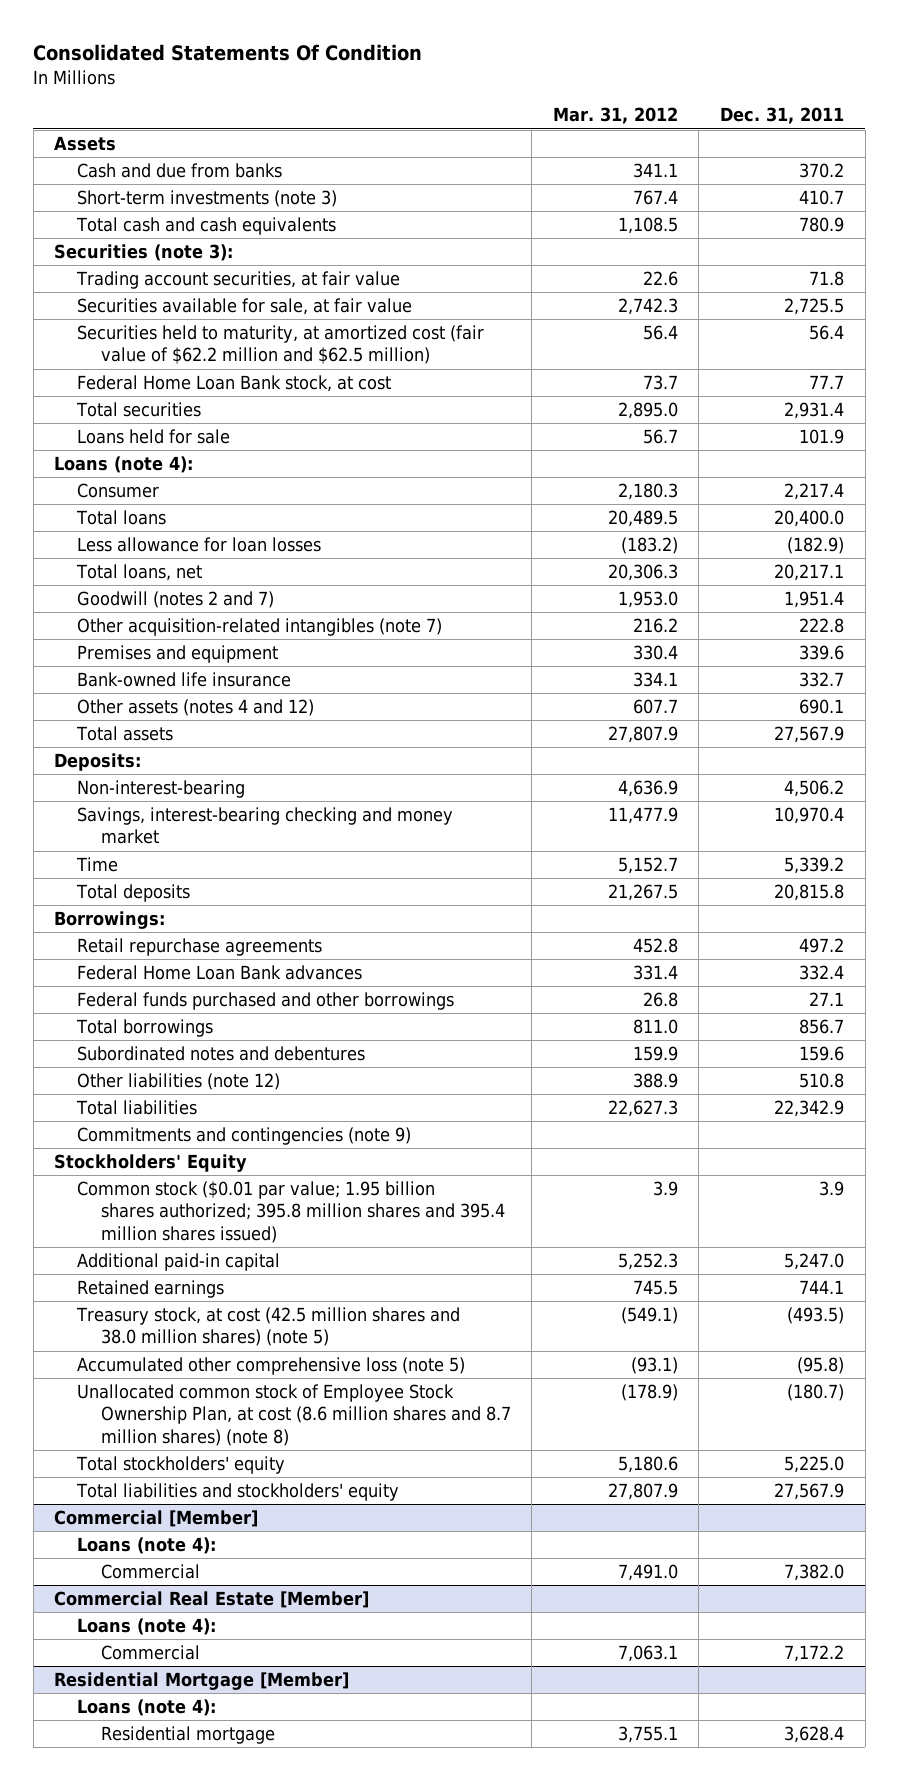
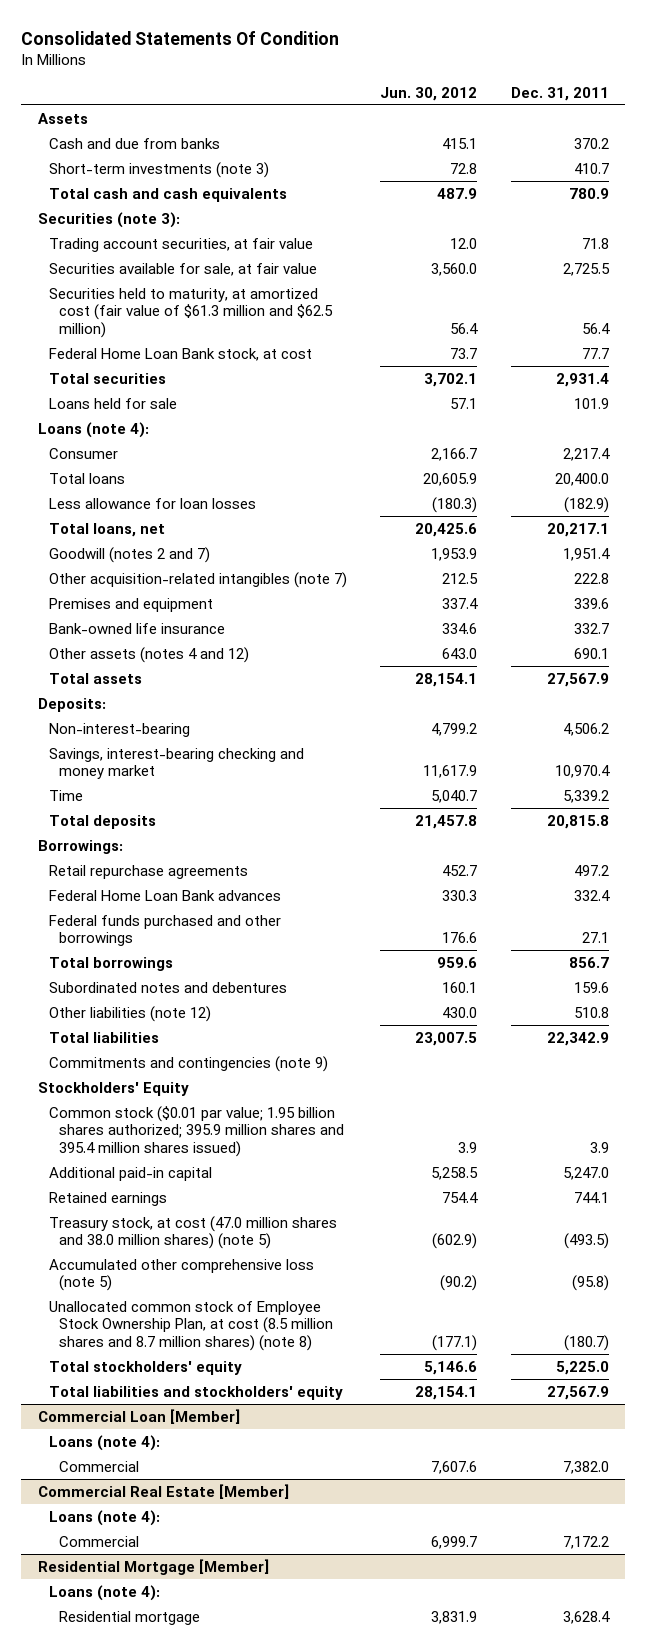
- | Mar. 31, 2012 | Dec. 31, 2011
+ | Jun. 30, 2012 | Dec. 31, 2011
- Securities held to maturity, at amortized cost (fair value of $62.2 million and $62.5 million) | 56.4 | 56.4
+ Securities held to maturity, at amortized cost (fair value of $61.3 million and $62.5 million) | 56.4 | 56.4
- Common stock ($0.01 par value; 1.95 billion shares authorized; 395.8 million shares and 395.4 million shares issued) | 3.9 | 3.9
+ Common stock ($0.01 par value; 1.95 billion shares authorized; 395.9 million shares and 395.4 million shares issued) | 3.9 | 3.9
- Treasury stock, at cost (42.5 million shares and 38.0 million shares) (note 5) | (549.1) | (493.5)
+ Treasury stock, at cost (47.0 million shares and 38.0 million shares) (note 5) | (602.9) | (493.5)
- Unallocated common stock of Employee Stock Ownership Plan, at cost (8.6 million shares and 8.7 million shares) (note 8) | (178.9) | (180.7)
+ Unallocated common stock of Employee Stock Ownership Plan, at cost (8.5 million shares and 8.7 million shares) (note 8) | (177.1) | (180.7)
- Commercial [Member]
+ Commercial Loan [Member]

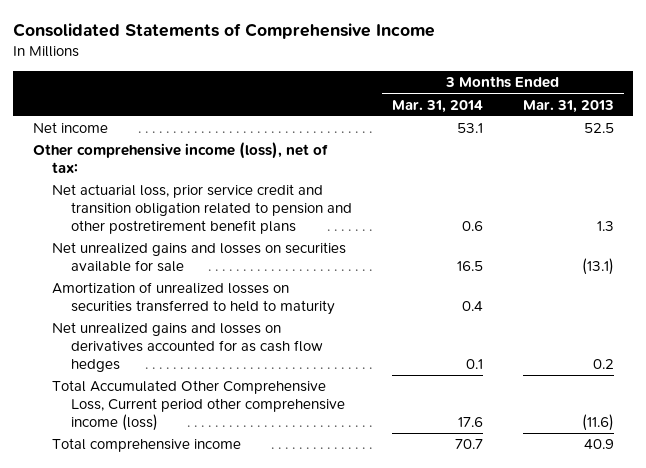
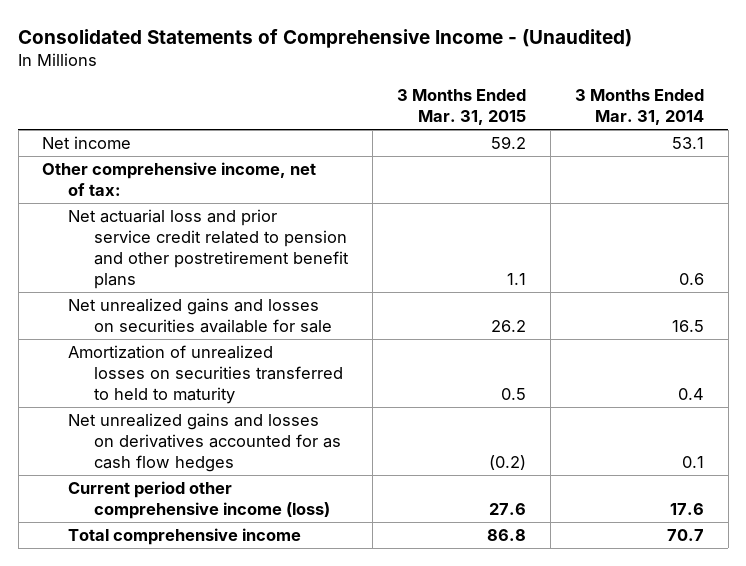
- Consolidated Statements of Comprehensive Income
+ Consolidated Statements of Comprehensive Income - (Unaudited)
- | 3 Months Ended Mar. 31, 2014 | 3 Months Ended Mar. 31, 2013
+ | 3 Months Ended Mar. 31, 2015 | 3 Months Ended Mar. 31, 2014
- Other comprehensive income (loss), net of tax:
- Net actuarial loss, prior service credit and transition obligation related to pension and other postretirement benefit plans | 0.6 | 1.3
+ Other comprehensive income, net of tax:
+ Net actuarial loss and prior service credit related to pension and other postretirement benefit plans | 1.1 | 0.6
- Total Accumulated Other Comprehensive Loss, Current period other comprehensive income (loss) | 17.6 | (11.6)
+ Current period other comprehensive income (loss) | 27.6 | 17.6

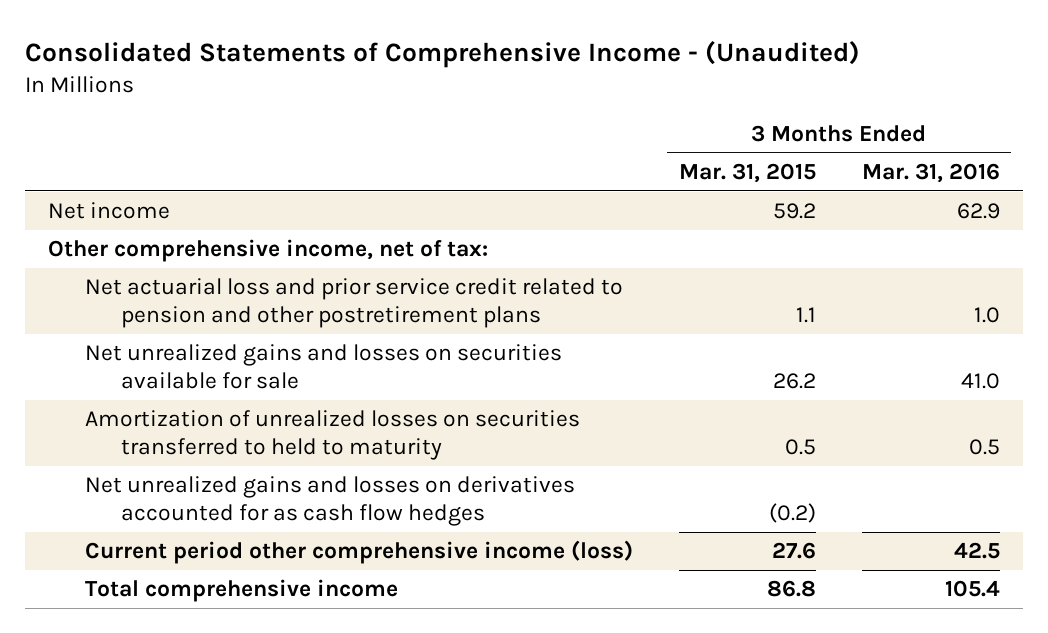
- | 3 Months Ended Mar. 31, 2015 | 3 Months Ended Mar. 31, 2014
+ | 3 Months Ended Mar. 31, 2015 | 3 Months Ended Mar. 31, 2016
- Net actuarial loss and prior service credit related to pension and other postretirement benefit plans | 1.1 | 0.6
+ Net actuarial loss and prior service credit related to pension and other postretirement plans | 1.1 | 1.0

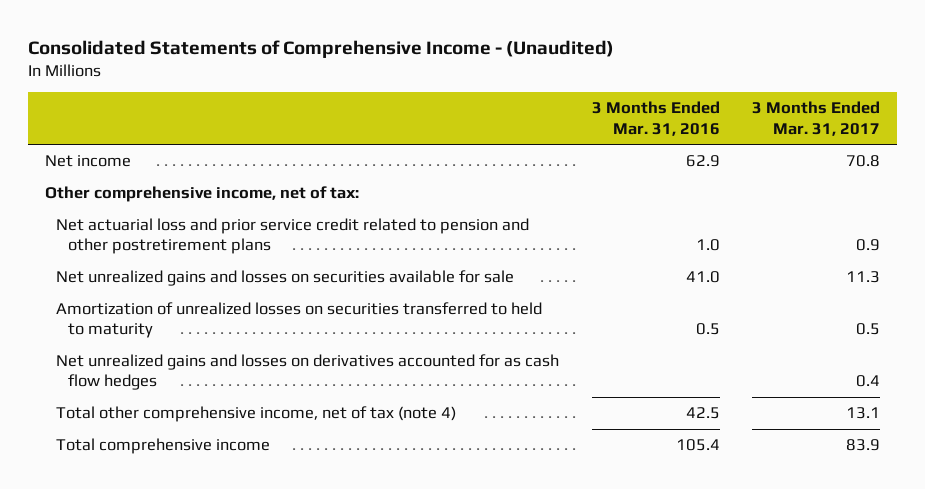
- | 3 Months Ended Mar. 31, 2015 | 3 Months Ended Mar. 31, 2016
+ | 3 Months Ended Mar. 31, 2016 | 3 Months Ended Mar. 31, 2017
- Current period other comprehensive income (loss) | 27.6 | 42.5
+ Total other comprehensive income, net of tax (note 4) | 42.5 | 13.1

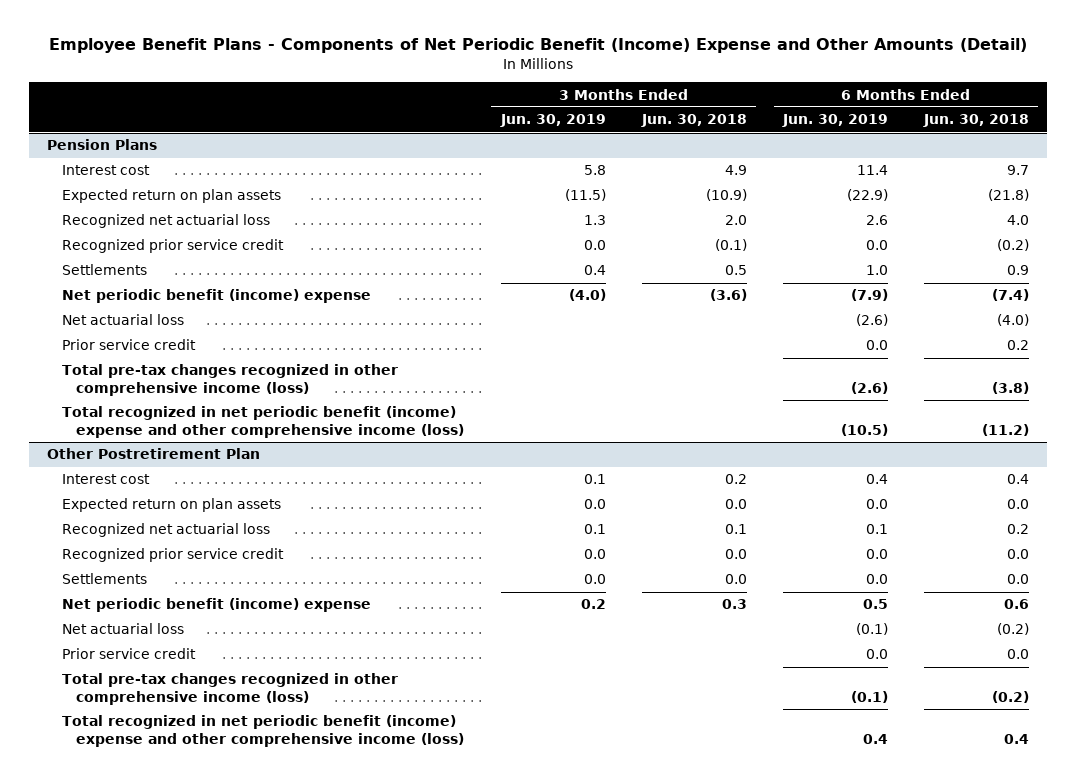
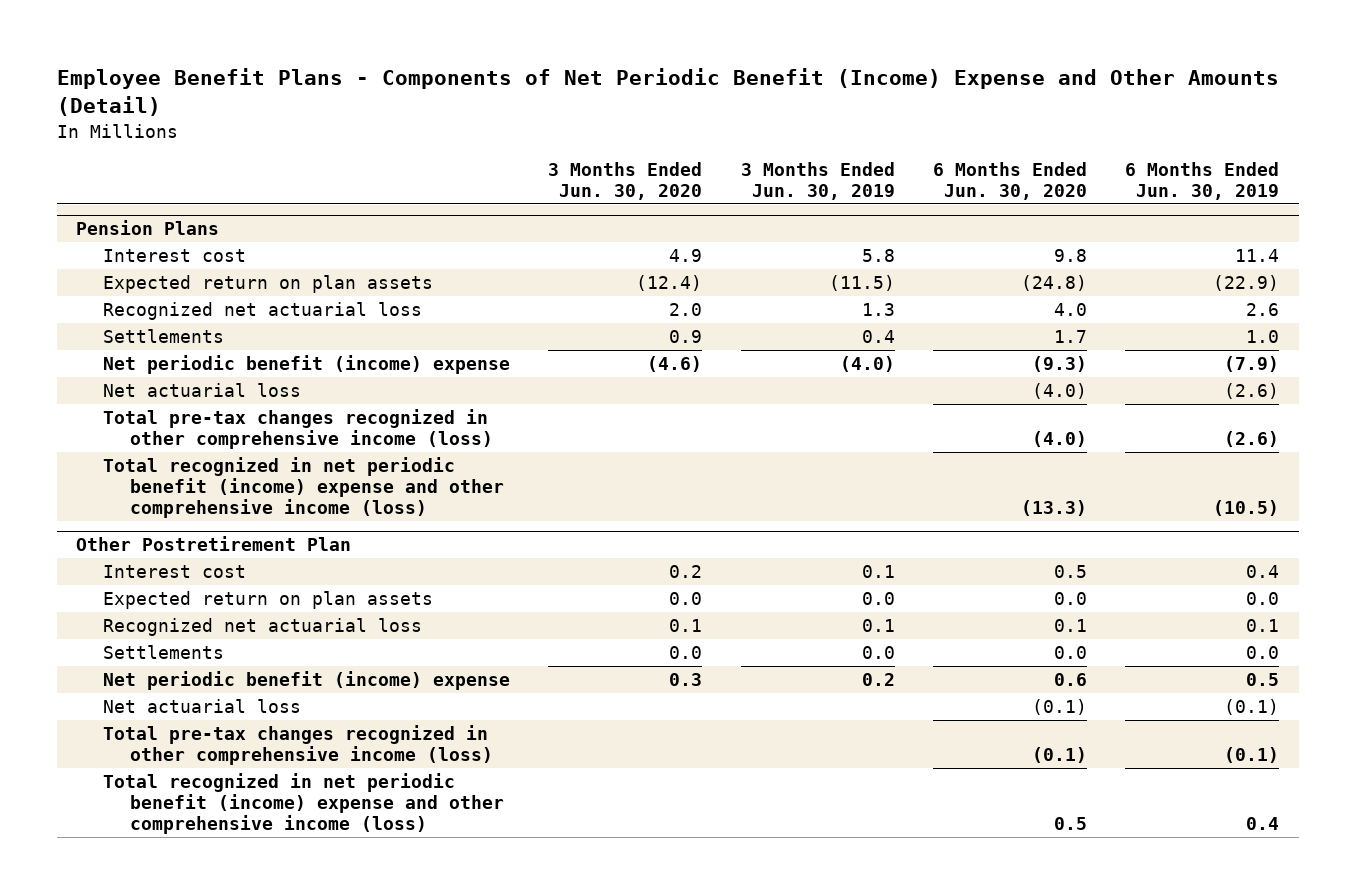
- | 3 Months Ended Jun. 30, 2019 | 3 Months Ended Jun. 30, 2018 | 6 Months Ended Jun. 30, 2019 | 6 Months Ended Jun. 30, 2018
+ | 3 Months Ended Jun. 30, 2020 | 3 Months Ended Jun. 30, 2019 | 6 Months Ended Jun. 30, 2020 | 6 Months Ended Jun. 30, 2019
@ Pension Plans
- Recognized prior service credit | 0.0 | (0.1) | 0.0 | (0.2)
- Prior service credit | | | 0.0 | 0.2
@ Other Postretirement Plan
- Recognized prior service credit | 0.0 | 0.0 | 0.0 | 0.0
- Prior service credit | | | 0.0 | 0.0

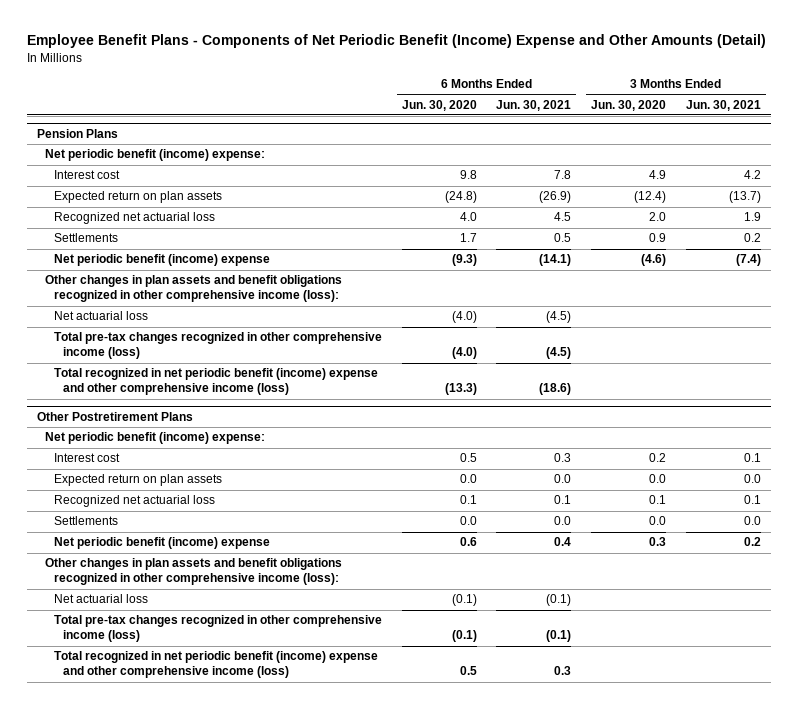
- | 3 Months Ended Jun. 30, 2020 | 3 Months Ended Jun. 30, 2019 | 6 Months Ended Jun. 30, 2020 | 6 Months Ended Jun. 30, 2019
+ | 6 Months Ended Jun. 30, 2020 | 6 Months Ended Jun. 30, 2021 | 3 Months Ended Jun. 30, 2020 | 3 Months Ended Jun. 30, 2021
@ Pension Plans
+ Net periodic benefit (income) expense:
+ Other changes in plan assets and benefit obligations recognized in other comprehensive income (loss):
- Other Postretirement Plan
+ Other Postretirement Plans
+ Net periodic benefit (income) expense:
+ Other changes in plan assets and benefit obligations recognized in other comprehensive income (loss):

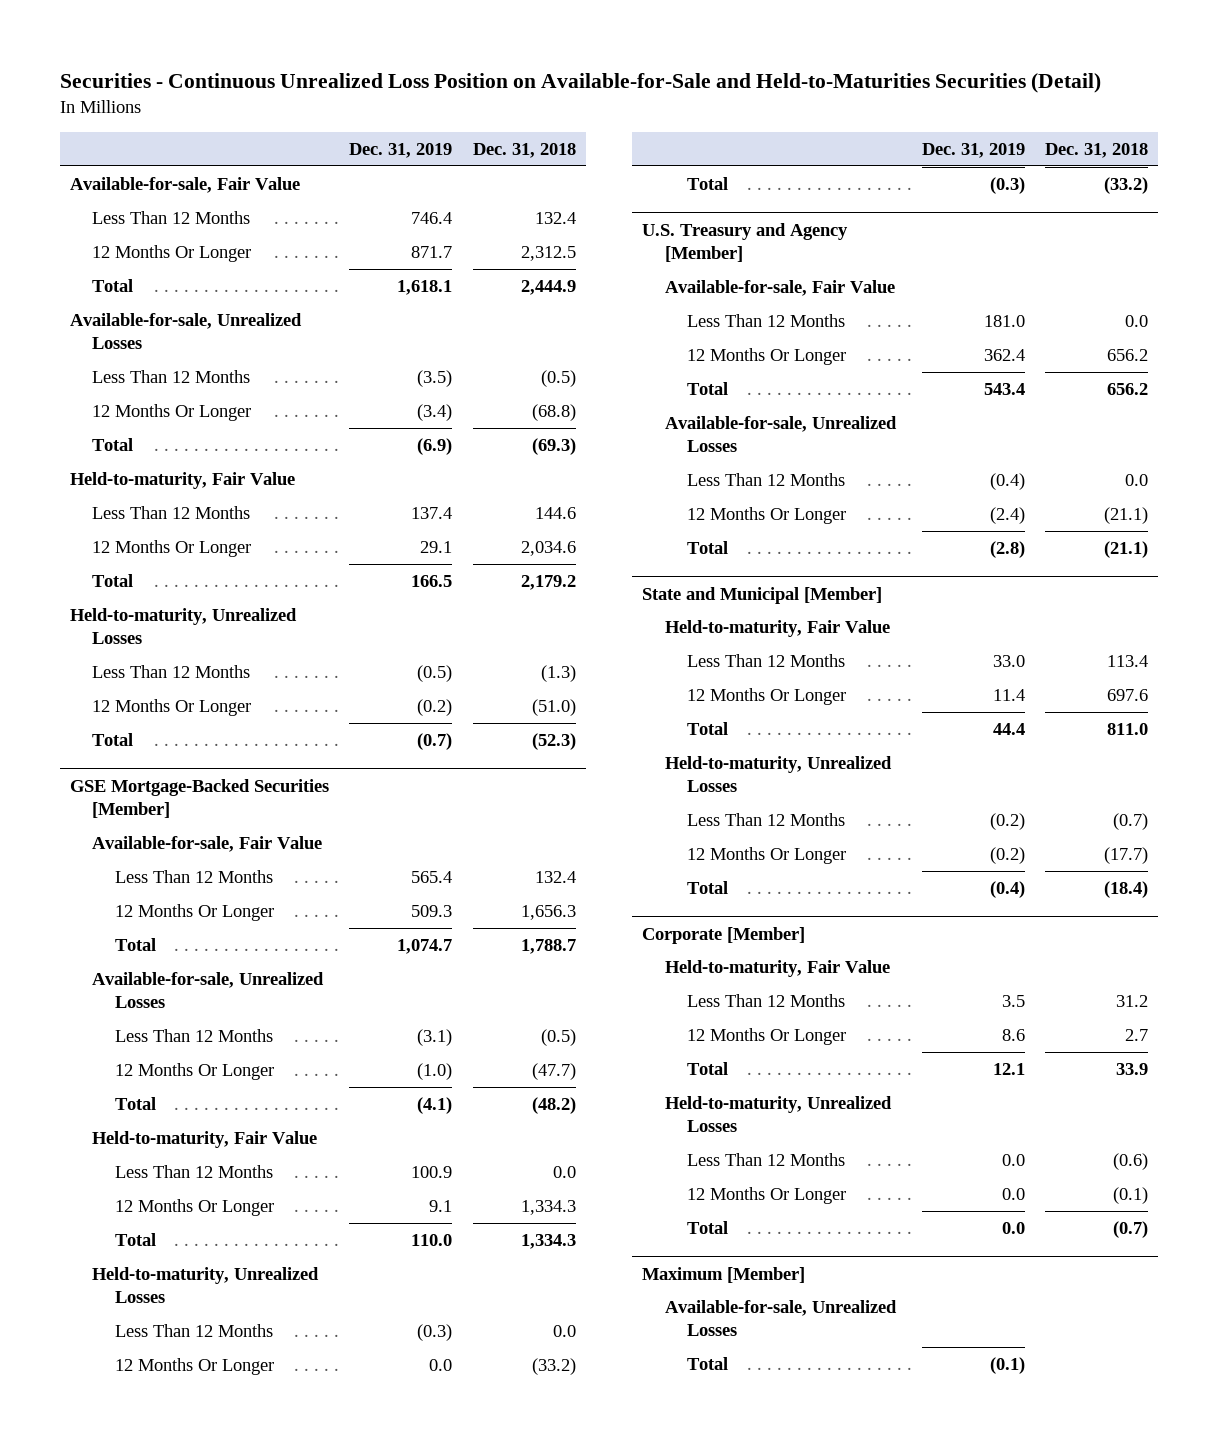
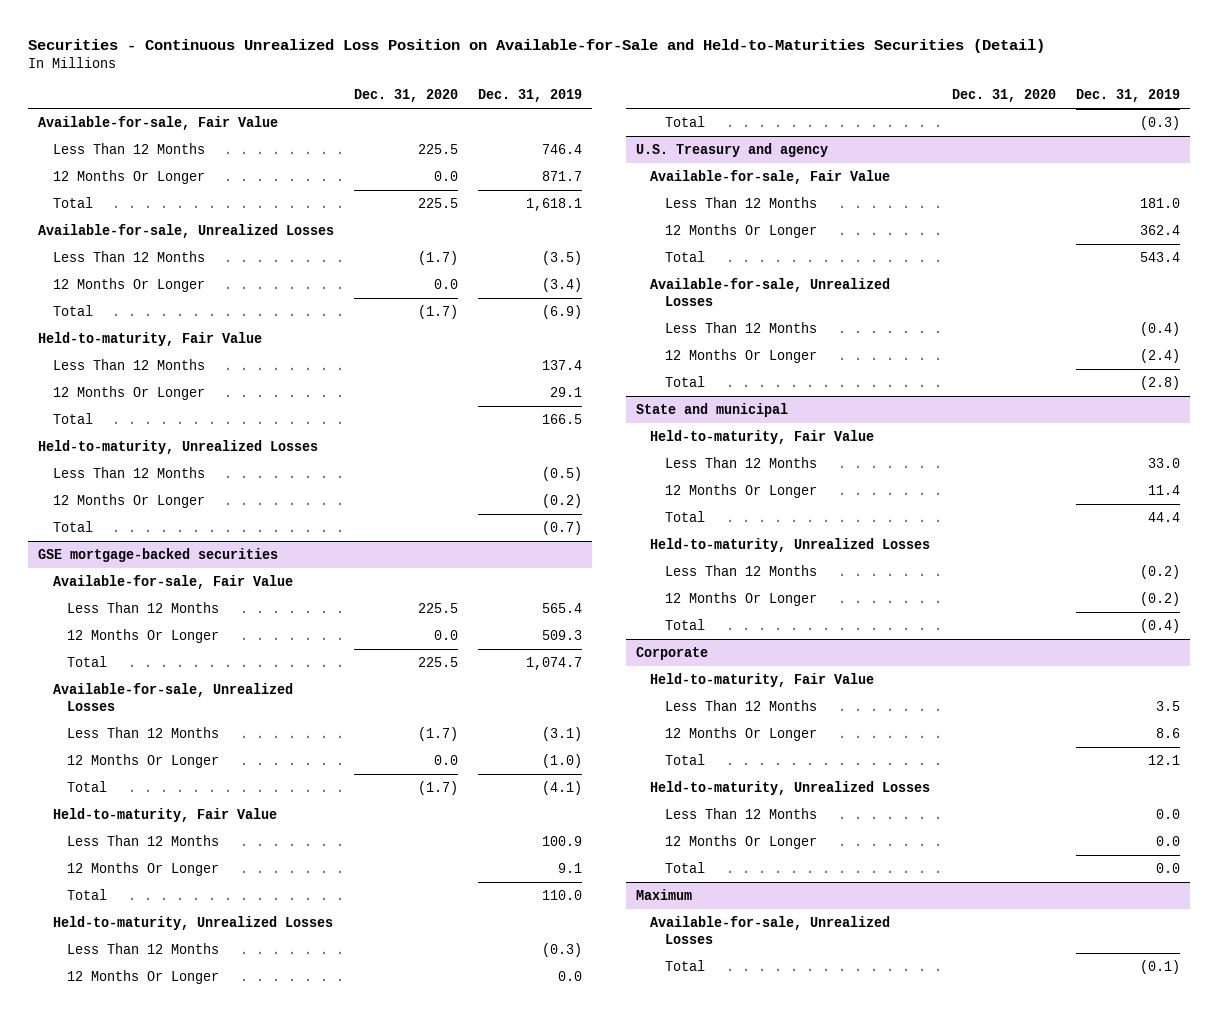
- | Dec. 31, 2019 | Dec. 31, 2018
+ | Dec. 31, 2020 | Dec. 31, 2019
- GSE Mortgage-Backed Securities [Member]
+ GSE mortgage-backed securities
- U.S. Treasury and Agency [Member]
+ U.S. Treasury and agency
- State and Municipal [Member]
+ State and municipal
- Corporate [Member]
+ Corporate
- Maximum [Member]
+ Maximum

